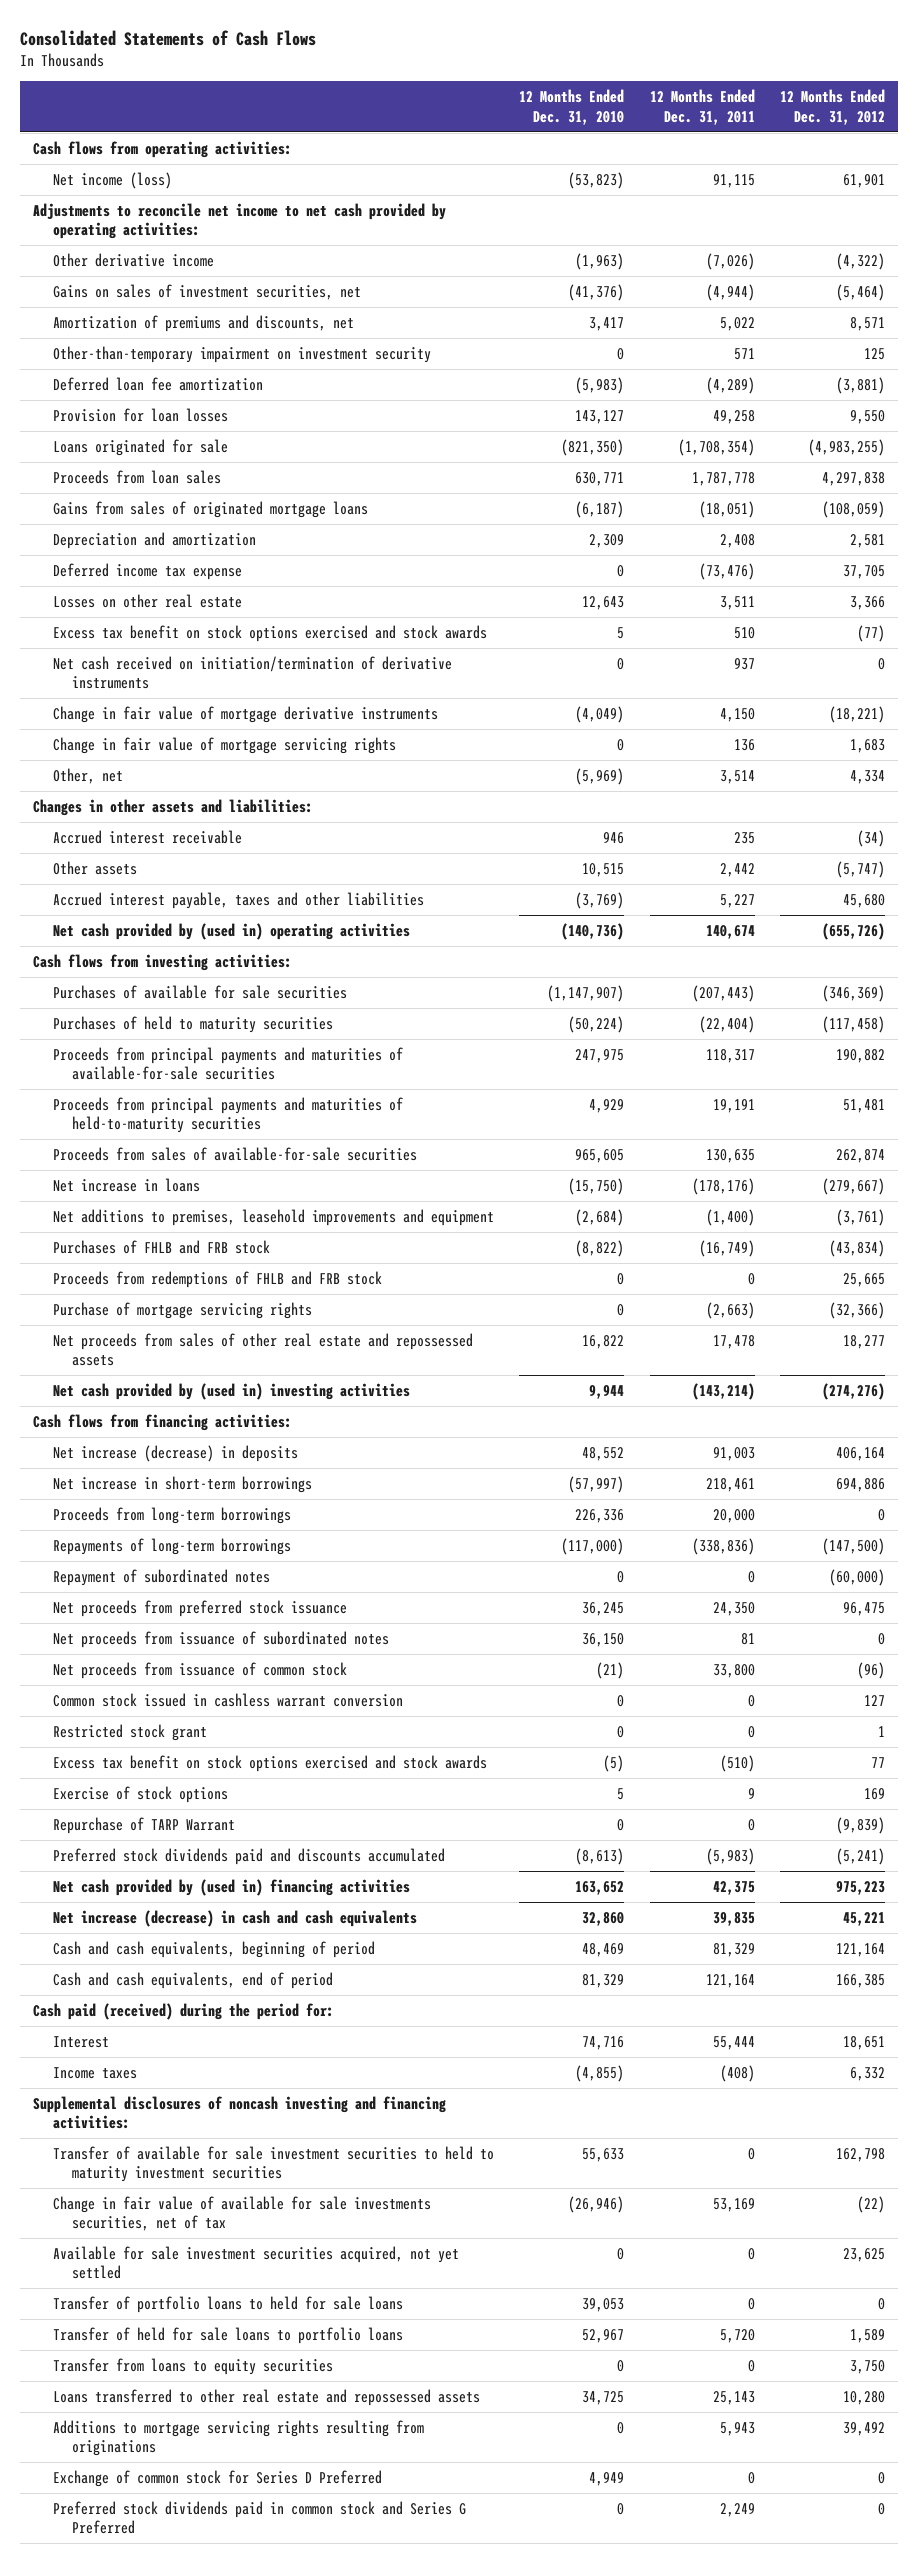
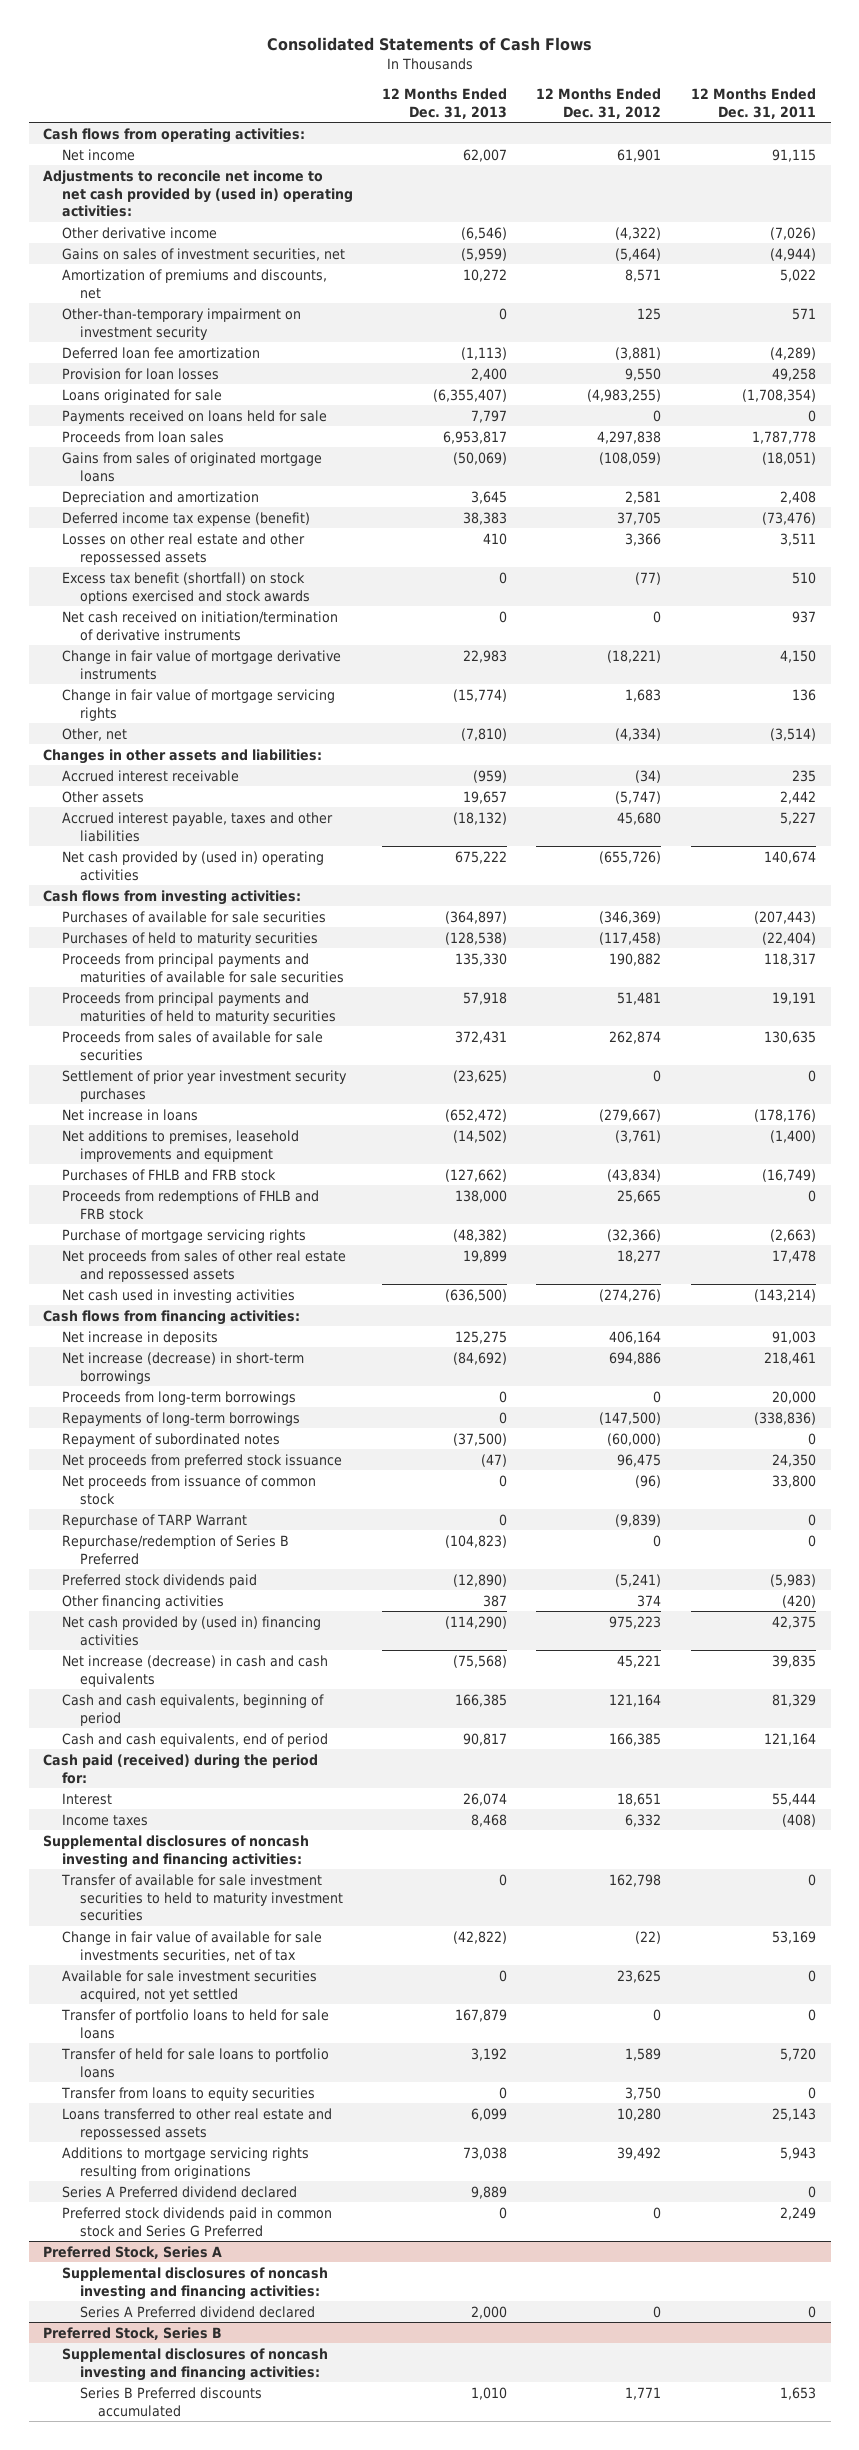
- | 12 Months Ended Dec. 31, 2010 | 12 Months Ended Dec. 31, 2011 | 12 Months Ended Dec. 31, 2012
+ | 12 Months Ended Dec. 31, 2013 | 12 Months Ended Dec. 31, 2012 | 12 Months Ended Dec. 31, 2011
- Net income (loss) | (53,823) | 91,115 | 61,901
- Adjustments to reconcile net income to net cash provided by operating activities:
+ Net income | 62,007 | 61,901 | 91,115
+ Adjustments to reconcile net income to net cash provided by (used in) operating activities:
+ Payments received on loans held for sale | 7,797 | 0 | 0
- Deferred income tax expense | 0 | (73,476) | 37,705
- Losses on other real estate | 12,643 | 3,511 | 3,366
- Excess tax benefit on stock options exercised and stock awards | 5 | 510 | (77)
+ Deferred income tax expense (benefit) | 38,383 | 37,705 | (73,476)
+ Losses on other real estate and other repossessed assets | 410 | 3,366 | 3,511
+ Excess tax benefit (shortfall) on stock options exercised and stock awards | 0 | (77) | 510
- Other, net | (5,969) | 3,514 | 4,334
+ Other, net | (7,810) | (4,334) | (3,514)
- Proceeds from principal payments and maturities of available-for-sale securities | 247,975 | 118,317 | 190,882
- Proceeds from principal payments and maturities of held-to-maturity securities | 4,929 | 19,191 | 51,481
- Proceeds from sales of available-for-sale securities | 965,605 | 130,635 | 262,874
+ Proceeds from principal payments and maturities of available for sale securities | 135,330 | 190,882 | 118,317
+ Proceeds from principal payments and maturities of held to maturity securities | 57,918 | 51,481 | 19,191
+ Proceeds from sales of available for sale securities | 372,431 | 262,874 | 130,635
+ Settlement of prior year investment security purchases | (23,625) | 0 | 0
- Net cash provided by (used in) investing activities | 9,944 | (143,214) | (274,276)
+ Net cash used in investing activities | (636,500) | (274,276) | (143,214)
- Net increase (decrease) in deposits | 48,552 | 91,003 | 406,164
- Net increase in short-term borrowings | (57,997) | 218,461 | 694,886
+ Net increase in deposits | 125,275 | 406,164 | 91,003
+ Net increase (decrease) in short-term borrowings | (84,692) | 694,886 | 218,461
- Net proceeds from issuance of subordinated notes | 36,150 | 81 | 0
- Common stock issued in cashless warrant conversion | 0 | 0 | 127
- Restricted stock grant | 0 | 0 | 1
- Excess tax benefit on stock options exercised and stock awards | (5) | (510) | 77
- Exercise of stock options | 5 | 9 | 169
- Preferred stock dividends paid and discounts accumulated | (8,613) | (5,983) | (5,241)
+ Repurchase/redemption of Series B Preferred | (104,823) | 0 | 0
+ Preferred stock dividends paid | (12,890) | (5,241) | (5,983)
+ Other financing activities | 387 | 374 | (420)
- Exchange of common stock for Series D Preferred | 4,949 | 0 | 0
+ Series A Preferred dividend declared | 9,889 | | 0
+ Preferred Stock, Series A
+ Supplemental disclosures of noncash investing and financing activities:
+ Series A Preferred dividend declared | 2,000 | 0 | 0
+ Preferred Stock, Series B
+ Supplemental disclosures of noncash investing and financing activities:
+ Series B Preferred discounts accumulated | 1,010 | 1,771 | 1,653

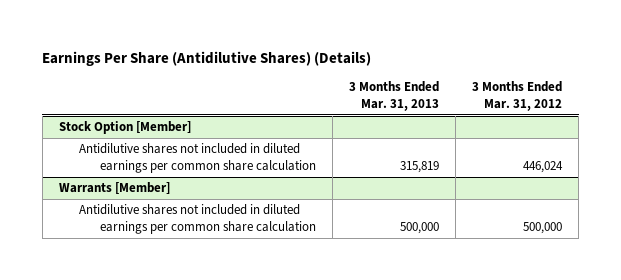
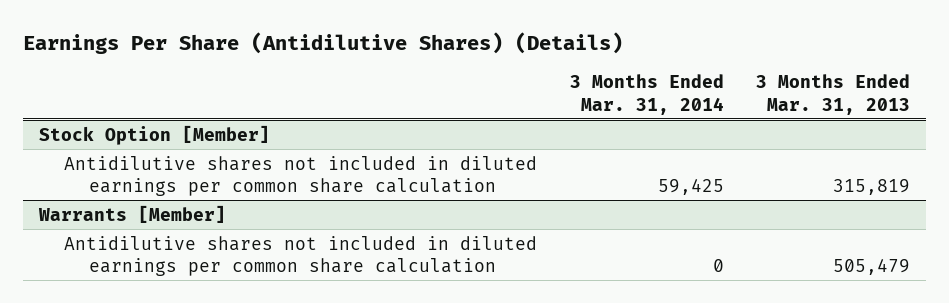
- | 3 Months Ended Mar. 31, 2013 | 3 Months Ended Mar. 31, 2012
+ | 3 Months Ended Mar. 31, 2014 | 3 Months Ended Mar. 31, 2013
@ Warrants [Member]
- Antidilutive shares not included in diluted earnings per common share calculation | 500,000 | 500,000
+ Antidilutive shares not included in diluted earnings per common share calculation | 0 | 505,479

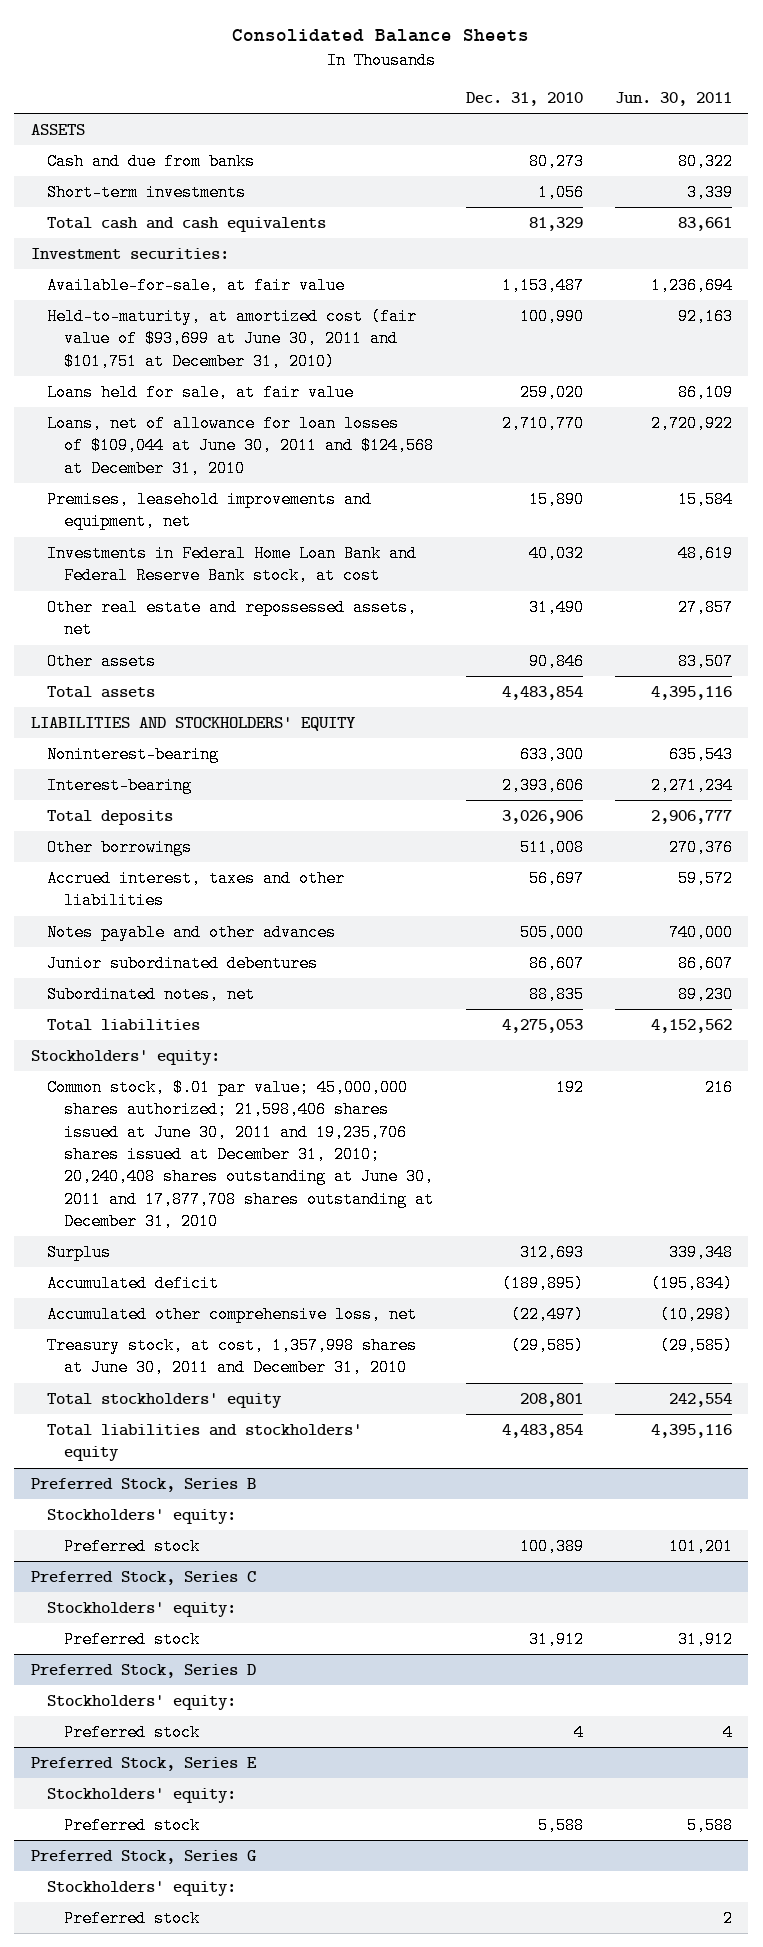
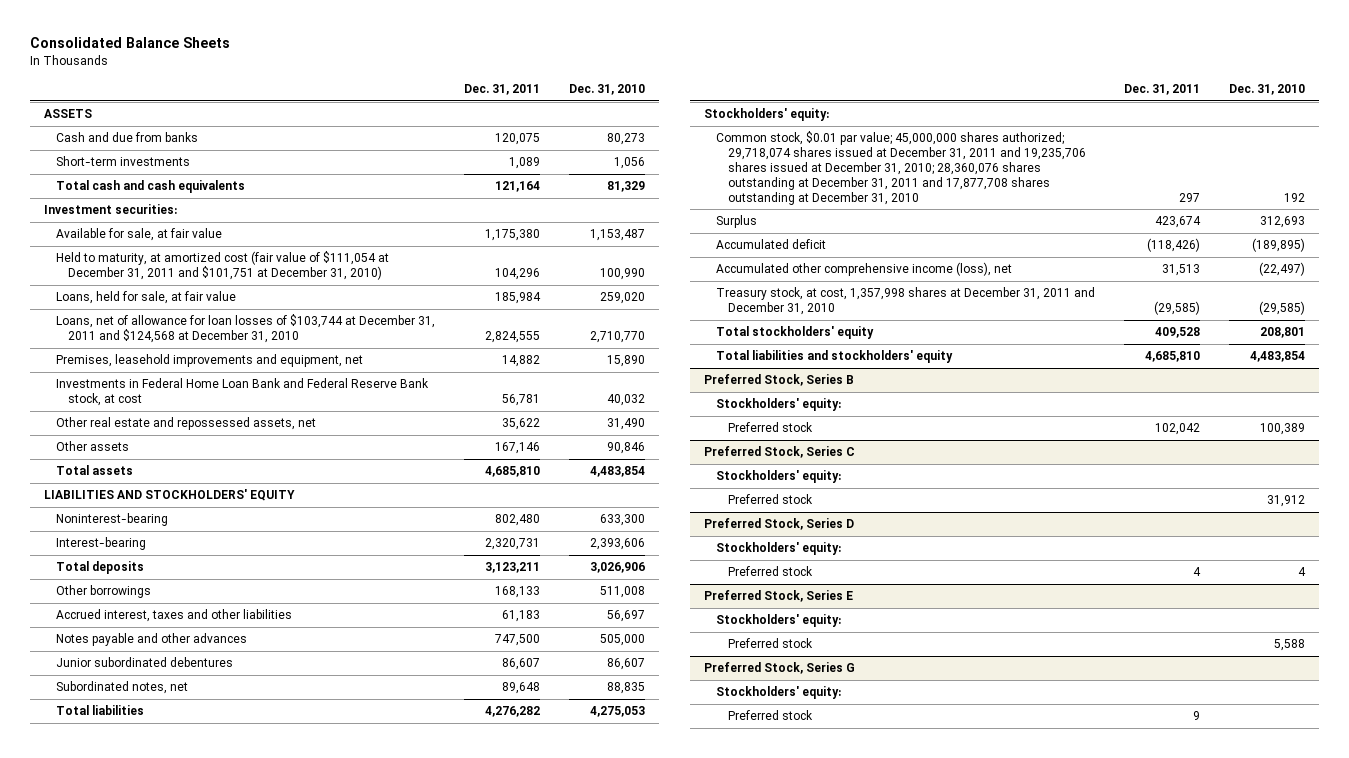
- | Dec. 31, 2010 | Jun. 30, 2011
+ | Dec. 31, 2011 | Dec. 31, 2010
- Available-for-sale, at fair value | 1,153,487 | 1,236,694
- Held-to-maturity, at amortized cost (fair value of $93,699 at June 30, 2011 and $101,751 at December 31, 2010) | 100,990 | 92,163
- Loans held for sale, at fair value | 259,020 | 86,109
- Loans, net of allowance for loan losses of $109,044 at June 30, 2011 and $124,568 at December 31, 2010 | 2,710,770 | 2,720,922
+ Available for sale, at fair value | 1,175,380 | 1,153,487
+ Held to maturity, at amortized cost (fair value of $111,054 at December 31, 2011 and $101,751 at December 31, 2010) | 104,296 | 100,990
+ Loans, held for sale, at fair value | 185,984 | 259,020
+ Loans, net of allowance for loan losses of $103,744 at December 31, 2011 and $124,568 at December 31, 2010 | 2,824,555 | 2,710,770
- Common stock, $.01 par value; 45,000,000 shares authorized; 21,598,406 shares issued at June 30, 2011 and 19,235,706 shares issued at December 31, 2010; 20,240,408 shares outstanding at June 30, 2011 and 17,877,708 shares outstanding at December 31, 2010 | 192 | 216
+ Common stock, $0.01 par value; 45,000,000 shares authorized; 29,718,074 shares issued at December 31, 2011 and 19,235,706 shares issued at December 31, 2010; 28,360,076 shares outstanding at December 31, 2011 and 17,877,708 shares outstanding at December 31, 2010 | 297 | 192
- Accumulated other comprehensive loss, net | (22,497) | (10,298)
- Treasury stock, at cost, 1,357,998 shares at June 30, 2011 and December 31, 2010 | (29,585) | (29,585)
+ Accumulated other comprehensive income (loss), net | 31,513 | (22,497)
+ Treasury stock, at cost, 1,357,998 shares at December 31, 2011 and December 31, 2010 | (29,585) | (29,585)

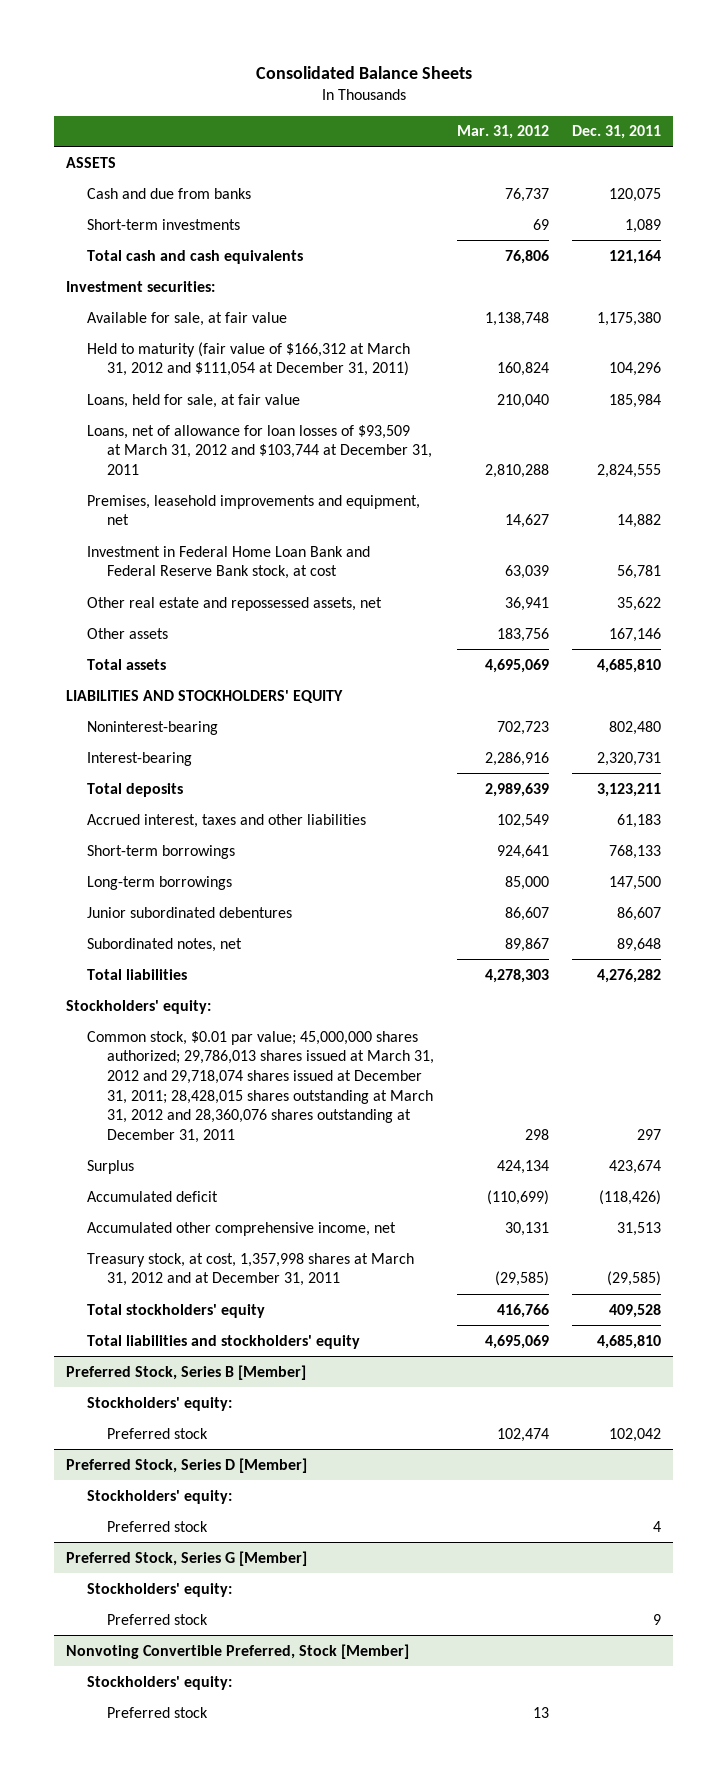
- | Dec. 31, 2011 | Dec. 31, 2010
+ | Mar. 31, 2012 | Dec. 31, 2011
- Held to maturity, at amortized cost (fair value of $111,054 at December 31, 2011 and $101,751 at December 31, 2010) | 104,296 | 100,990
+ Held to maturity (fair value of $166,312 at March 31, 2012 and $111,054 at December 31, 2011) | 160,824 | 104,296
- Loans, net of allowance for loan losses of $103,744 at December 31, 2011 and $124,568 at December 31, 2010 | 2,824,555 | 2,710,770
+ Loans, net of allowance for loan losses of $93,509 at March 31, 2012 and $103,744 at December 31, 2011 | 2,810,288 | 2,824,555
- Investments in Federal Home Loan Bank and Federal Reserve Bank stock, at cost | 56,781 | 40,032
+ Investment in Federal Home Loan Bank and Federal Reserve Bank stock, at cost | 63,039 | 56,781
- Other borrowings | 168,133 | 511,008
- Notes payable and other advances | 747,500 | 505,000
+ Short-term borrowings | 924,641 | 768,133
+ Long-term borrowings | 85,000 | 147,500
- Common stock, $0.01 par value; 45,000,000 shares authorized; 29,718,074 shares issued at December 31, 2011 and 19,235,706 shares issued at December 31, 2010; 28,360,076 shares outstanding at December 31, 2011 and 17,877,708 shares outstanding at December 31, 2010 | 297 | 192
+ Common stock, $0.01 par value; 45,000,000 shares authorized; 29,786,013 shares issued at March 31, 2012 and 29,718,074 shares issued at December 31, 2011; 28,428,015 shares outstanding at March 31, 2012 and 28,360,076 shares outstanding at December 31, 2011 | 298 | 297
- Accumulated other comprehensive income (loss), net | 31,513 | (22,497)
- Treasury stock, at cost, 1,357,998 shares at December 31, 2011 and December 31, 2010 | (29,585) | (29,585)
+ Accumulated other comprehensive income, net | 30,131 | 31,513
+ Treasury stock, at cost, 1,357,998 shares at March 31, 2012 and at December 31, 2011 | (29,585) | (29,585)
- Preferred Stock, Series B
+ Preferred Stock, Series B [Member]
- Preferred Stock, Series C
- Stockholders' equity:
- Preferred stock | | 31,912
- Preferred Stock, Series D
+ Preferred Stock, Series D [Member]
- Preferred Stock, Series E
- Stockholders' equity:
- Preferred stock | | 5,588
- Preferred Stock, Series G
+ Preferred Stock, Series G [Member]
+ Nonvoting Convertible Preferred, Stock [Member]
+ Stockholders' equity:
+ Preferred stock | 13 |

